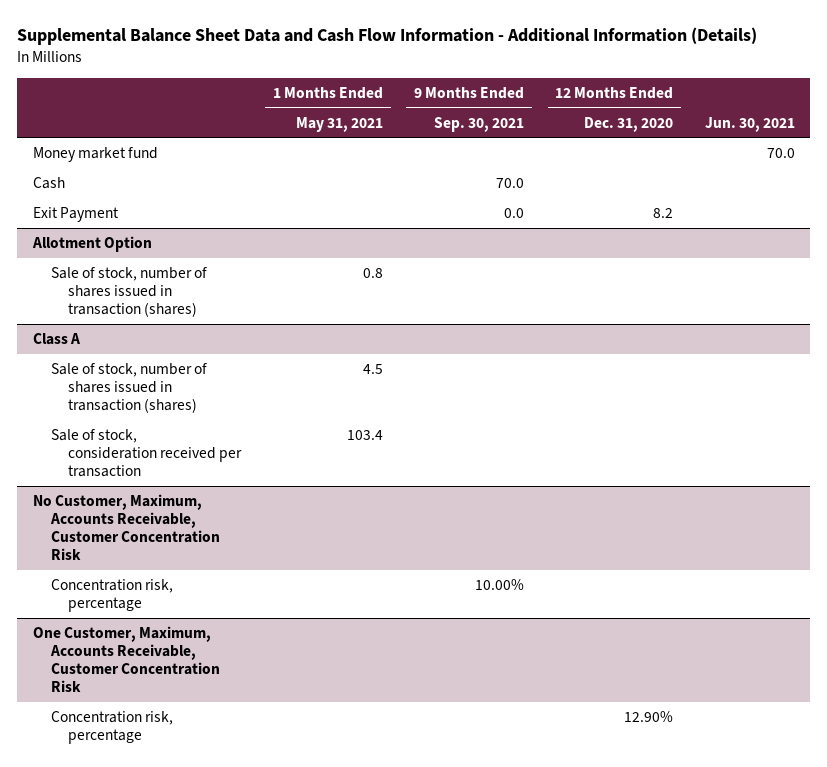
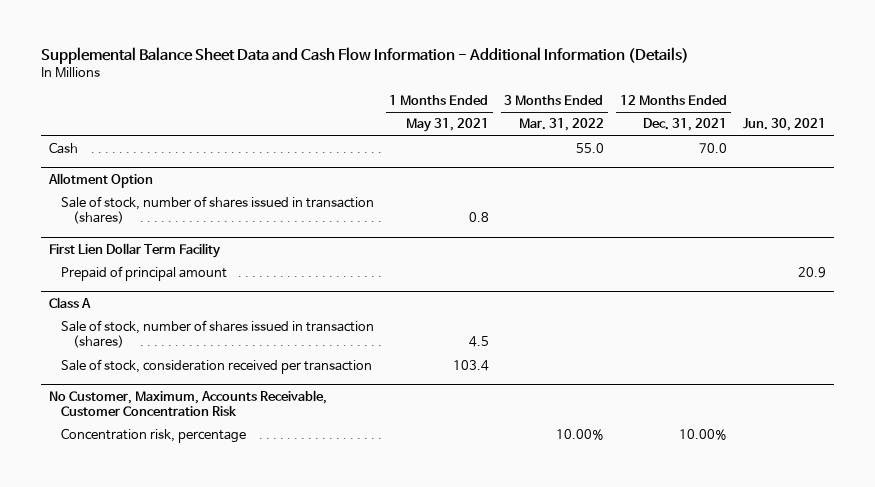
- | 1 Months Ended May 31, 2021 | 9 Months Ended Sep. 30, 2021 | 12 Months Ended Dec. 31, 2020 | Jun. 30, 2021
+ | 1 Months Ended May 31, 2021 | 3 Months Ended Mar. 31, 2022 | 12 Months Ended Dec. 31, 2021 | Jun. 30, 2021
- Money market fund | | | | 70.0
- Exit Payment | | 0.0 | 8.2 |
+ First Lien Dollar Term Facility
+ Prepaid of principal amount | | | | 20.9
- One Customer, Maximum, Accounts Receivable, Customer Concentration Risk
- Concentration risk, percentage | | | 12.90% |

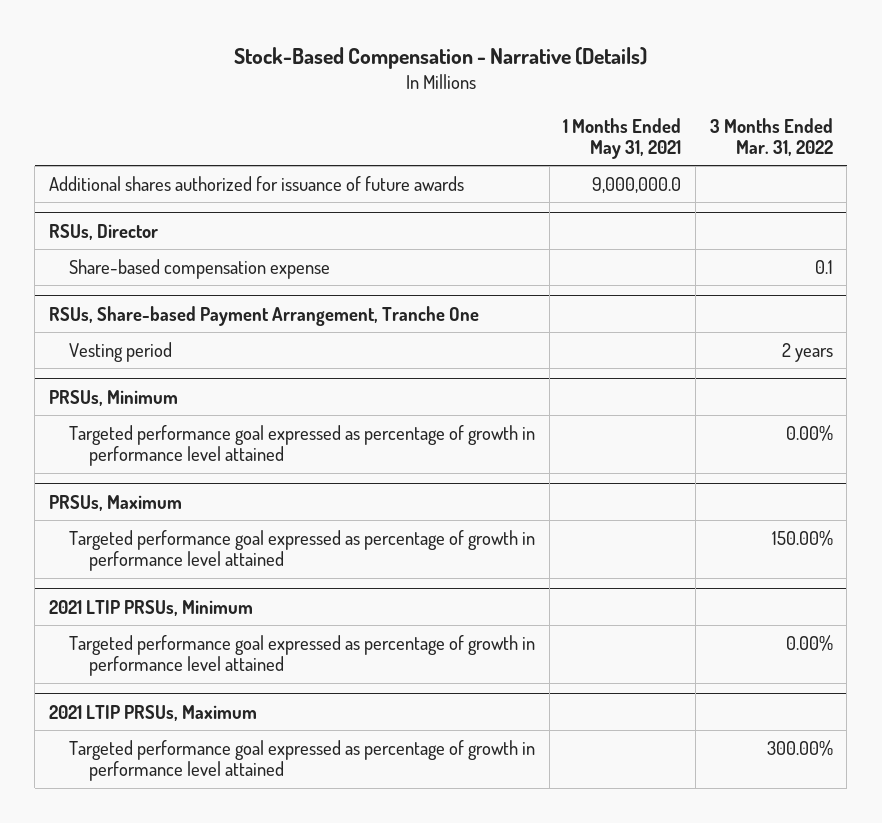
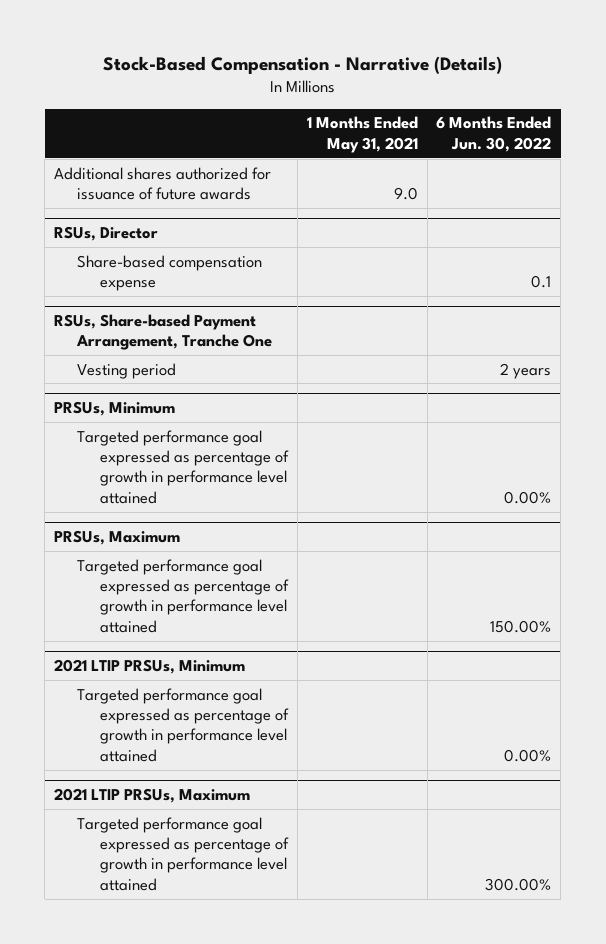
- | 1 Months Ended May 31, 2021 | 3 Months Ended Mar. 31, 2022
+ | 1 Months Ended May 31, 2021 | 6 Months Ended Jun. 30, 2022
- Additional shares authorized for issuance of future awards | 9,000,000.0 |
+ Additional shares authorized for issuance of future awards | 9.0 |

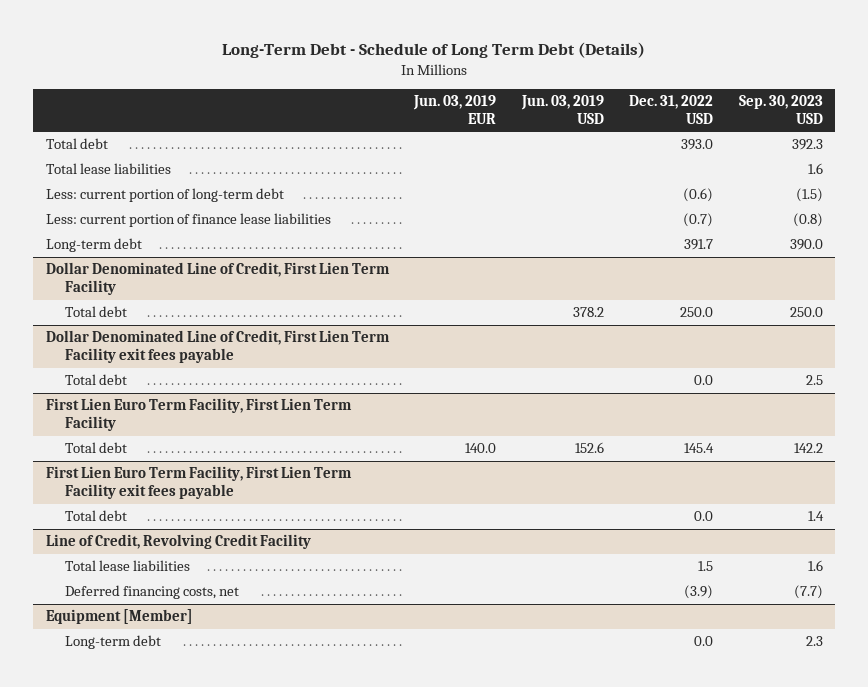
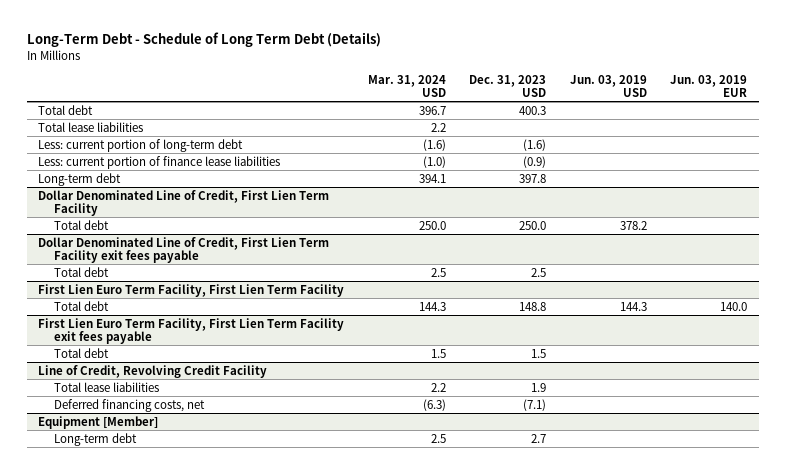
- | Jun. 03, 2019 EUR | Jun. 03, 2019 USD | Dec. 31, 2022 USD | Sep. 30, 2023 USD
+ | Mar. 31, 2024 USD | Dec. 31, 2023 USD | Jun. 03, 2019 USD | Jun. 03, 2019 EUR
@ First Lien Euro Term Facility, First Lien Term Facility
- Total debt | 140.0 | 152.6 | 145.4 | 142.2
+ Total debt | 144.3 | 148.8 | 144.3 | 140.0

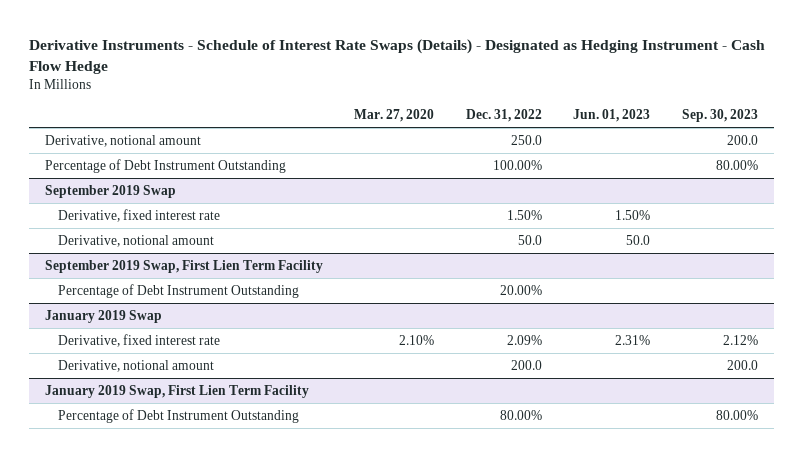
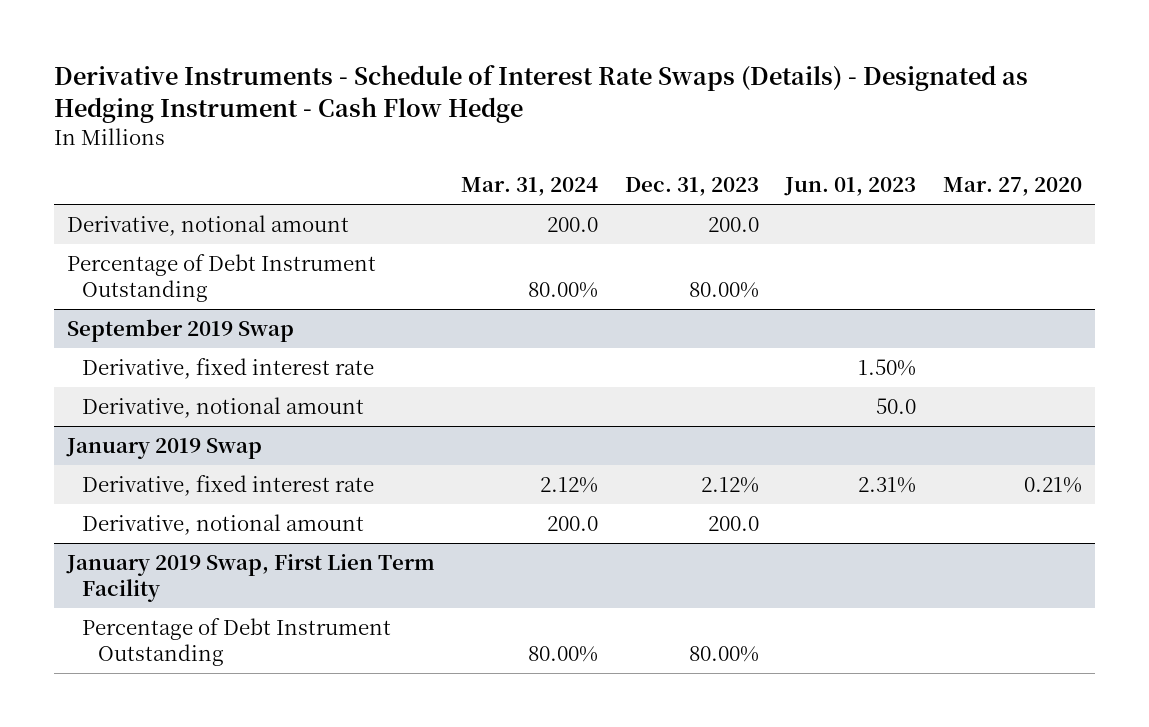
- | Mar. 27, 2020 | Dec. 31, 2022 | Jun. 01, 2023 | Sep. 30, 2023
+ | Mar. 31, 2024 | Dec. 31, 2023 | Jun. 01, 2023 | Mar. 27, 2020
- September 2019 Swap, First Lien Term Facility
- Percentage of Debt Instrument Outstanding | | 20.00% | |
@ January 2019 Swap
- Derivative, fixed interest rate | 2.10% | 2.09% | 2.31% | 2.12%
+ Derivative, fixed interest rate | 2.12% | 2.12% | 2.31% | 0.21%

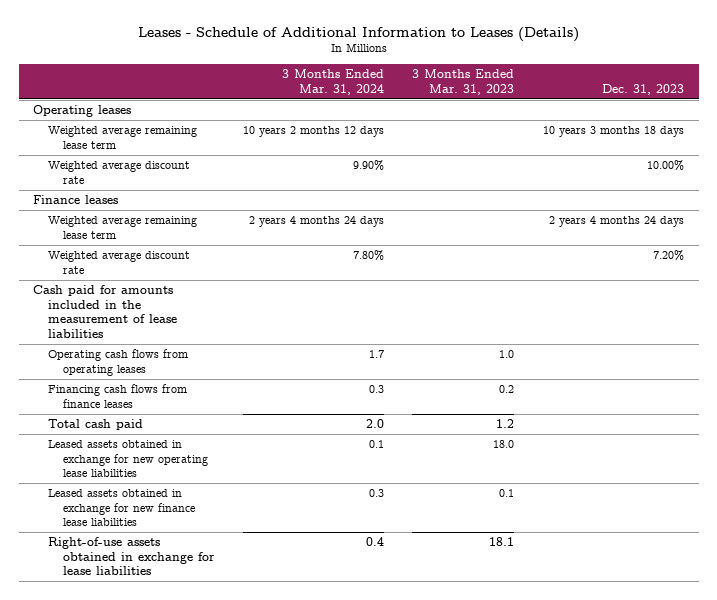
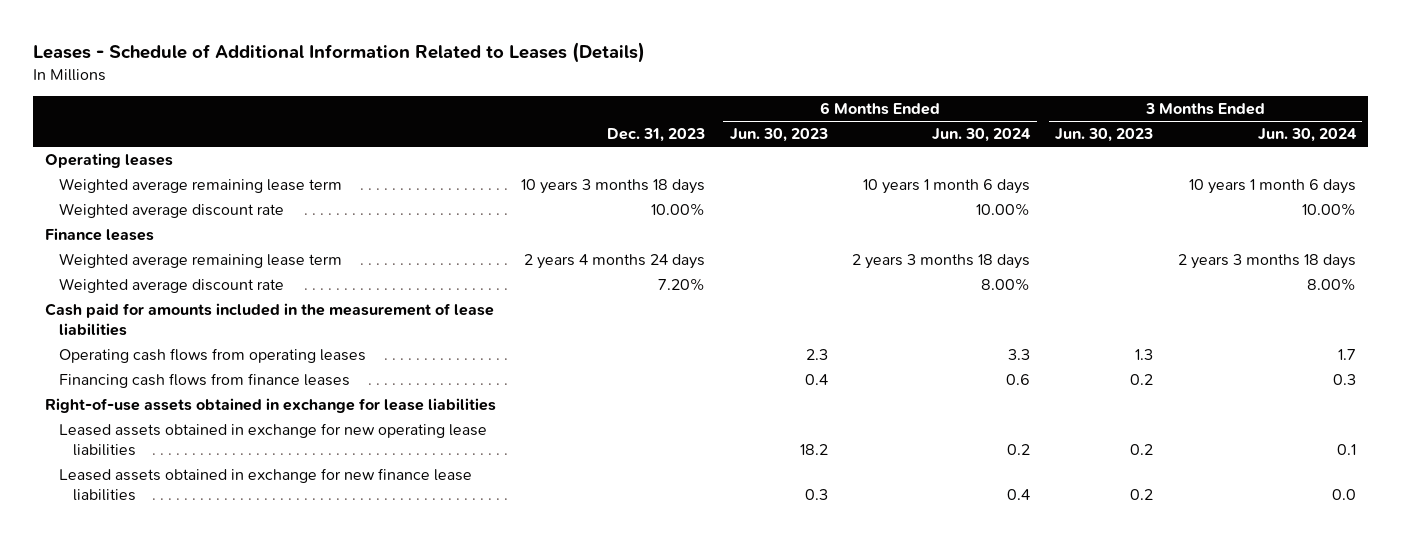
- Leases - Schedule of Additional Information to Leases (Details)
+ Leases - Schedule of Additional Information Related to Leases (Details)
- | 3 Months Ended Mar. 31, 2024 | 3 Months Ended Mar. 31, 2023 | Dec. 31, 2023
+ | Dec. 31, 2023 | 6 Months Ended Jun. 30, 2023 | 6 Months Ended Jun. 30, 2024 | 3 Months Ended Jun. 30, 2023 | 3 Months Ended Jun. 30, 2024
- Total cash paid | 2.0 | 1.2 |
moved up: Right-of-use assets obtained in exchange for lease liabilities

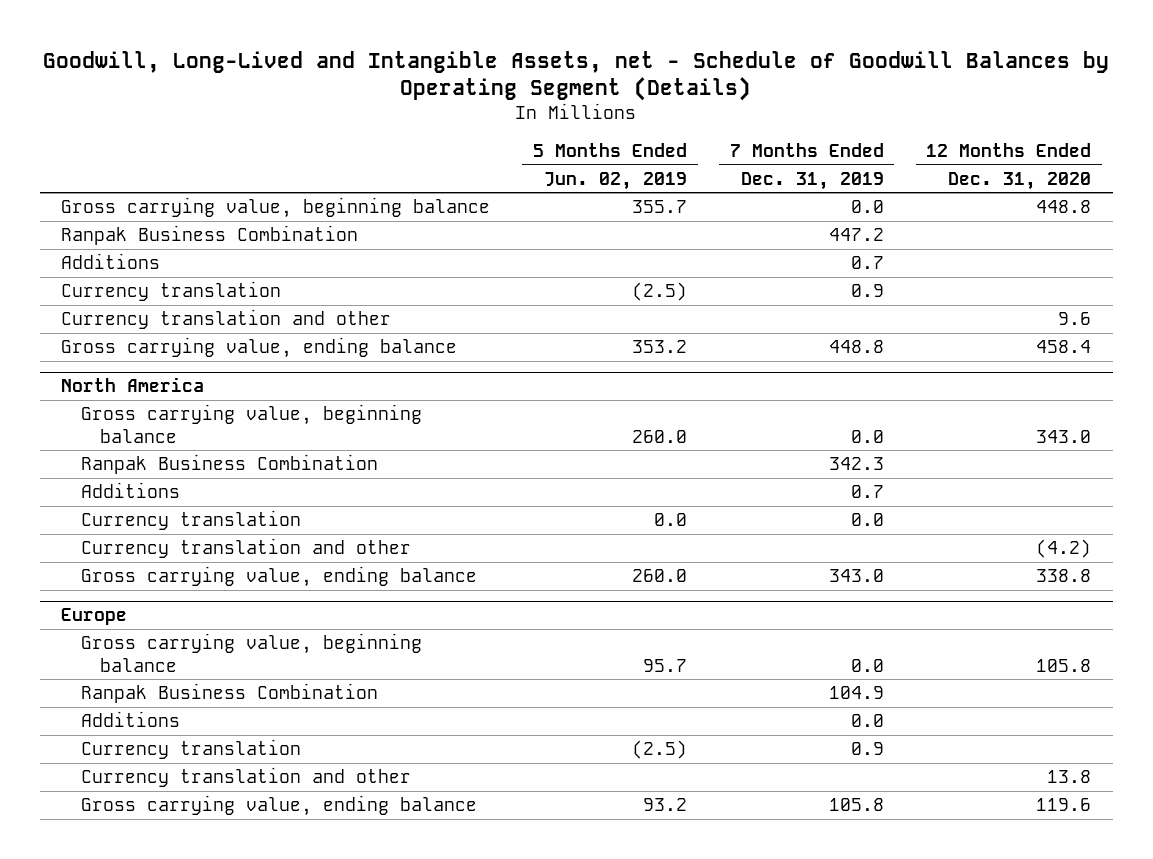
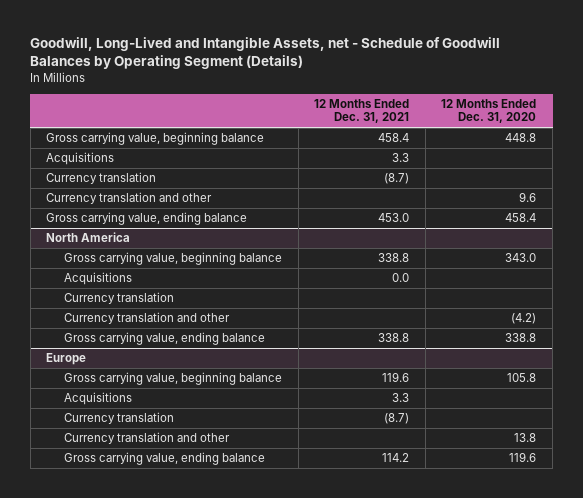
- | 5 Months Ended Jun. 02, 2019 | 7 Months Ended Dec. 31, 2019 | 12 Months Ended Dec. 31, 2020
+ | 12 Months Ended Dec. 31, 2021 | 12 Months Ended Dec. 31, 2020
- Ranpak Business Combination | | 447.2 |
- Additions | | 0.7 |
+ Acquisitions | 3.3 |
@ North America
- Ranpak Business Combination | | 342.3 |
- Additions | | 0.7 |
+ Acquisitions | 0.0 |
@ Europe
- Ranpak Business Combination | | 104.9 |
- Additions | | 0.0 |
+ Acquisitions | 3.3 |

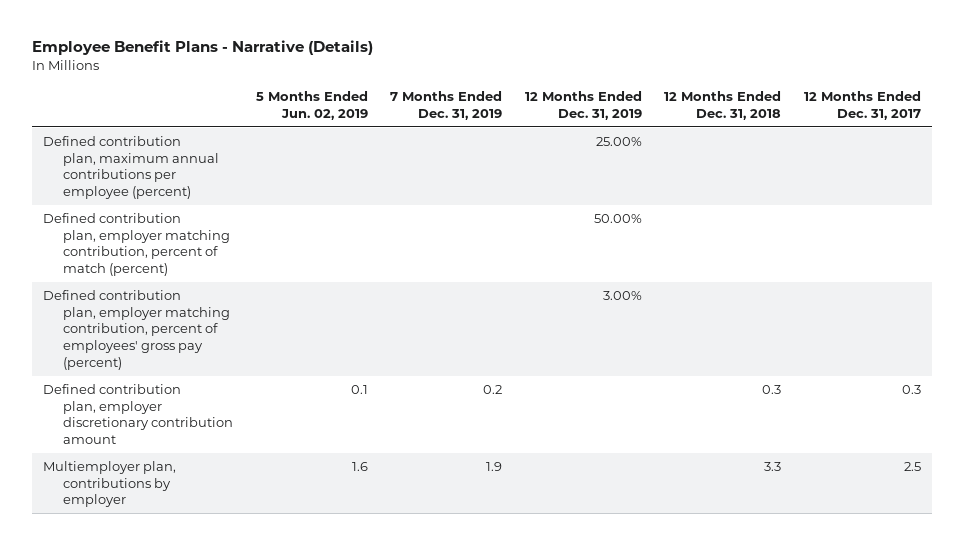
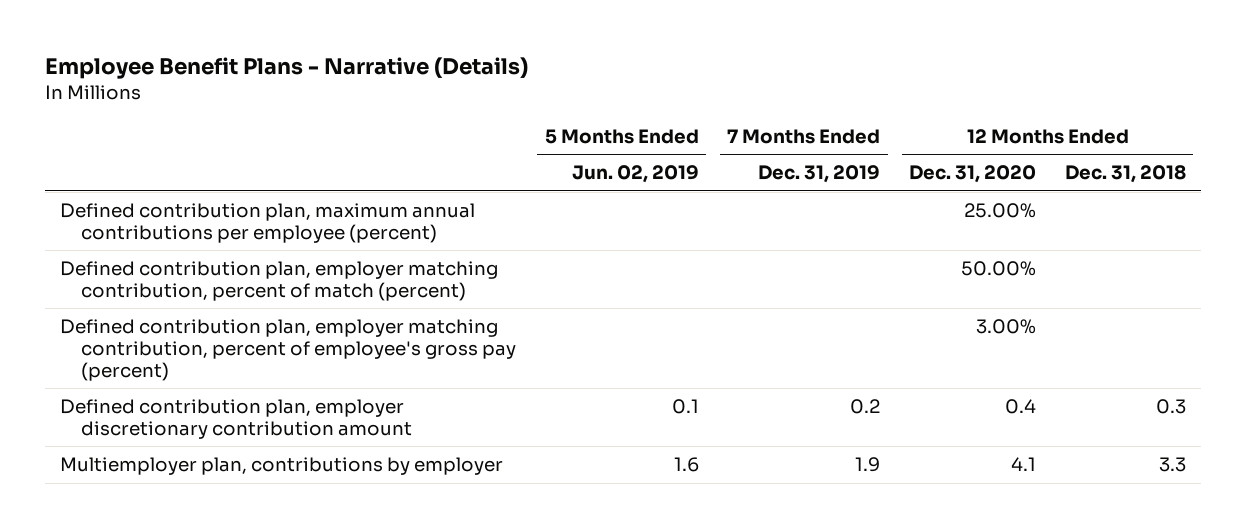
- | 5 Months Ended Jun. 02, 2019 | 7 Months Ended Dec. 31, 2019 | 12 Months Ended Dec. 31, 2019 | 12 Months Ended Dec. 31, 2018 | 12 Months Ended Dec. 31, 2017
+ | 5 Months Ended Jun. 02, 2019 | 7 Months Ended Dec. 31, 2019 | 12 Months Ended Dec. 31, 2020 | 12 Months Ended Dec. 31, 2018
- Defined contribution plan, employer matching contribution, percent of employees' gross pay (percent) | | | 3.00% | |
+ Defined contribution plan, employer matching contribution, percent of employee's gross pay (percent) | | | 3.00% |

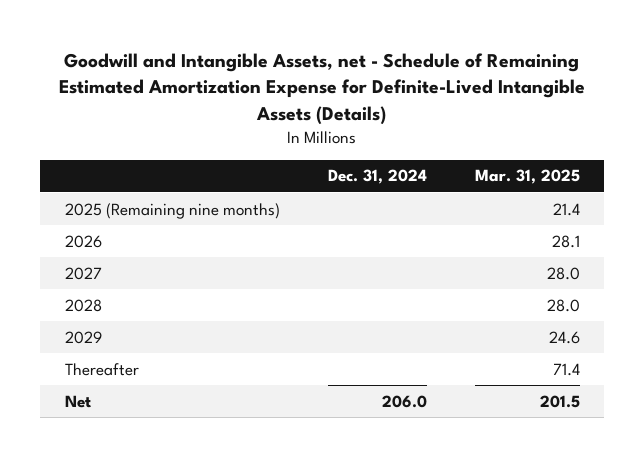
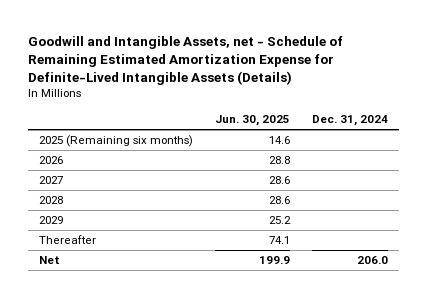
- | Dec. 31, 2024 | Mar. 31, 2025
+ | Jun. 30, 2025 | Dec. 31, 2024
- 2025 (Remaining nine months) | | 21.4
+ 2025 (Remaining six months) | 14.6 |

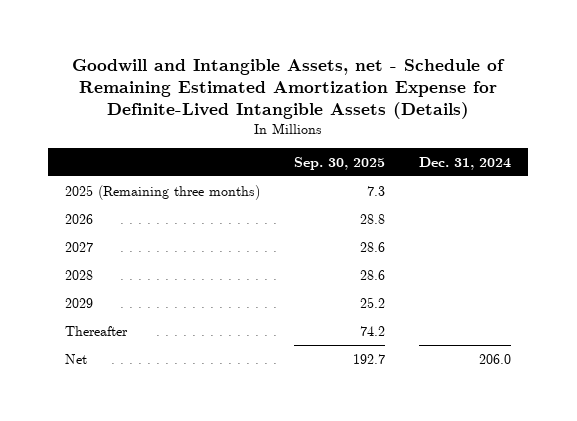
- | Jun. 30, 2025 | Dec. 31, 2024
+ | Sep. 30, 2025 | Dec. 31, 2024
- 2025 (Remaining six months) | 14.6 |
+ 2025 (Remaining three months) | 7.3 |

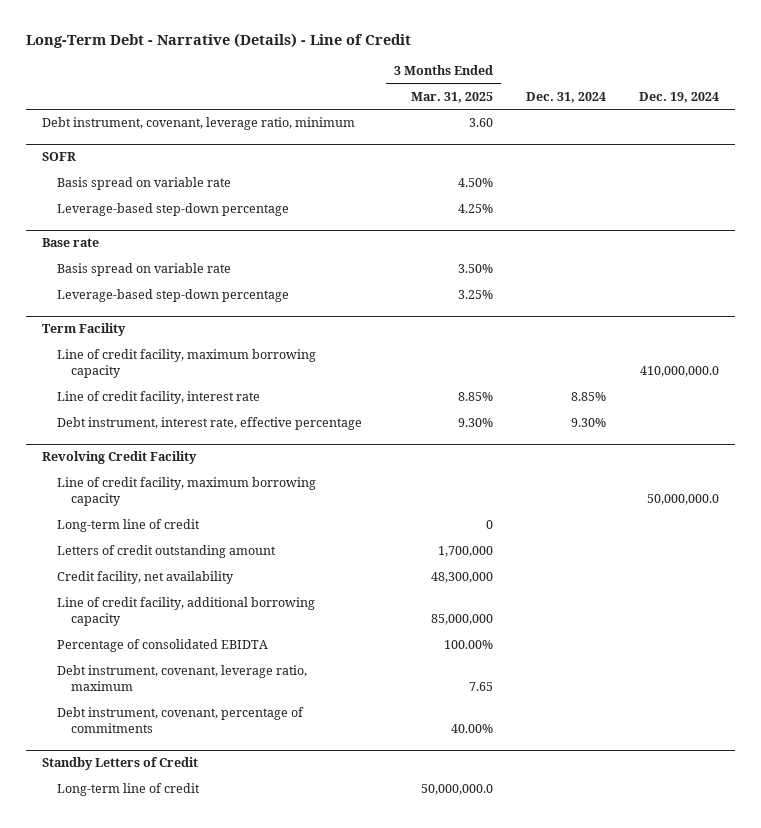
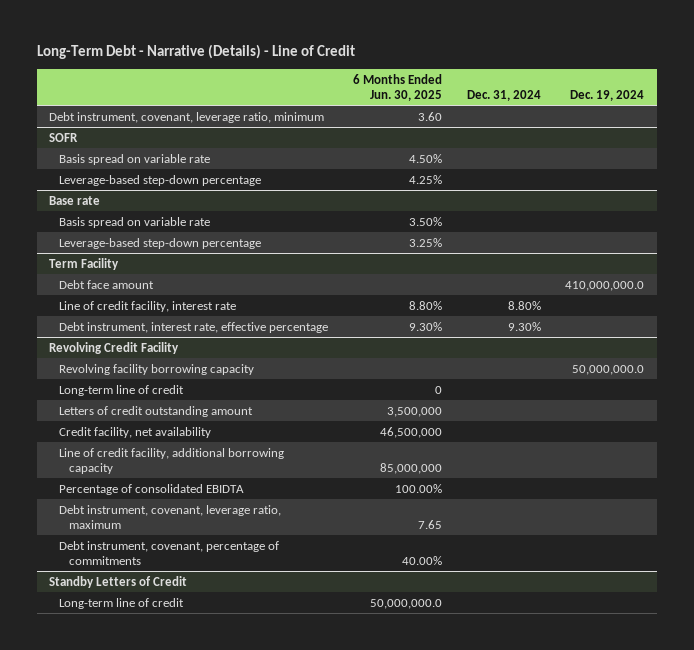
- | 3 Months Ended Mar. 31, 2025 | Dec. 31, 2024 | Dec. 19, 2024
+ | 6 Months Ended Jun. 30, 2025 | Dec. 31, 2024 | Dec. 19, 2024
@ Term Facility
- Line of credit facility, maximum borrowing capacity | | | 410,000,000.0
- Line of credit facility, interest rate | 8.85% | 8.85% |
+ Debt face amount | | | 410,000,000.0
+ Line of credit facility, interest rate | 8.80% | 8.80% |
@ Revolving Credit Facility
- Line of credit facility, maximum borrowing capacity | | | 50,000,000.0
+ Revolving facility borrowing capacity | | | 50,000,000.0

